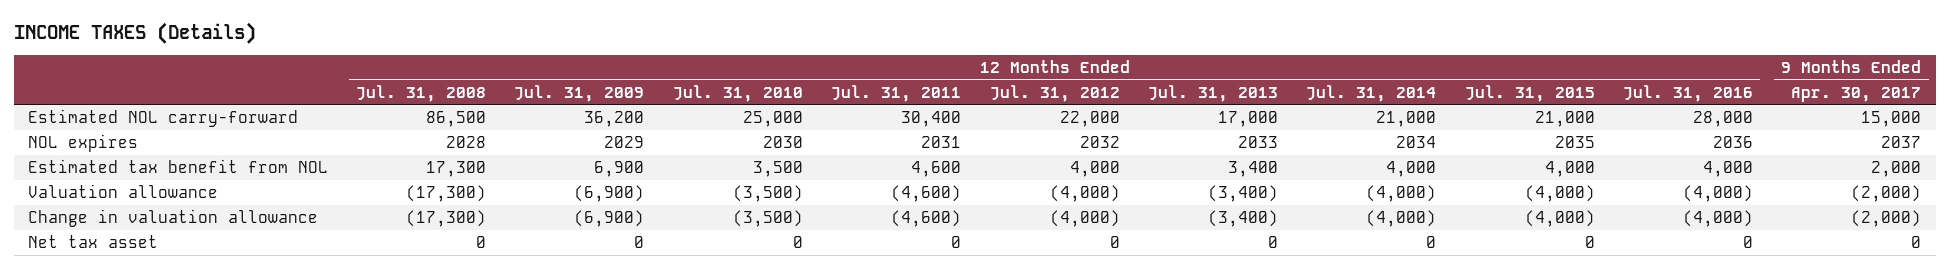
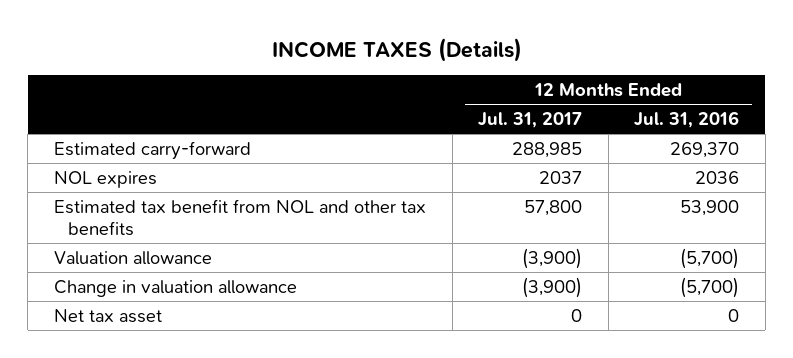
- | 12 Months Ended Jul. 31, 2008 | 12 Months Ended Jul. 31, 2009 | 12 Months Ended Jul. 31, 2010 | 12 Months Ended Jul. 31, 2011 | 12 Months Ended Jul. 31, 2012 | 12 Months Ended Jul. 31, 2013 | 12 Months Ended Jul. 31, 2014 | 12 Months Ended Jul. 31, 2015 | 12 Months Ended Jul. 31, 2016 | 9 Months Ended Apr. 30, 2017
+ | 12 Months Ended Jul. 31, 2017 | 12 Months Ended Jul. 31, 2016
- Estimated NOL carry-forward | 86,500 | 36,200 | 25,000 | 30,400 | 22,000 | 17,000 | 21,000 | 21,000 | 28,000 | 15,000
+ Estimated carry-forward | 288,985 | 269,370
- Estimated tax benefit from NOL | 17,300 | 6,900 | 3,500 | 4,600 | 4,000 | 3,400 | 4,000 | 4,000 | 4,000 | 2,000
- Valuation allowance | (17,300) | (6,900) | (3,500) | (4,600) | (4,000) | (3,400) | (4,000) | (4,000) | (4,000) | (2,000)
- Change in valuation allowance | (17,300) | (6,900) | (3,500) | (4,600) | (4,000) | (3,400) | (4,000) | (4,000) | (4,000) | (2,000)
+ Estimated tax benefit from NOL and other tax benefits | 57,800 | 53,900
+ Valuation allowance | (3,900) | (5,700)
+ Change in valuation allowance | (3,900) | (5,700)

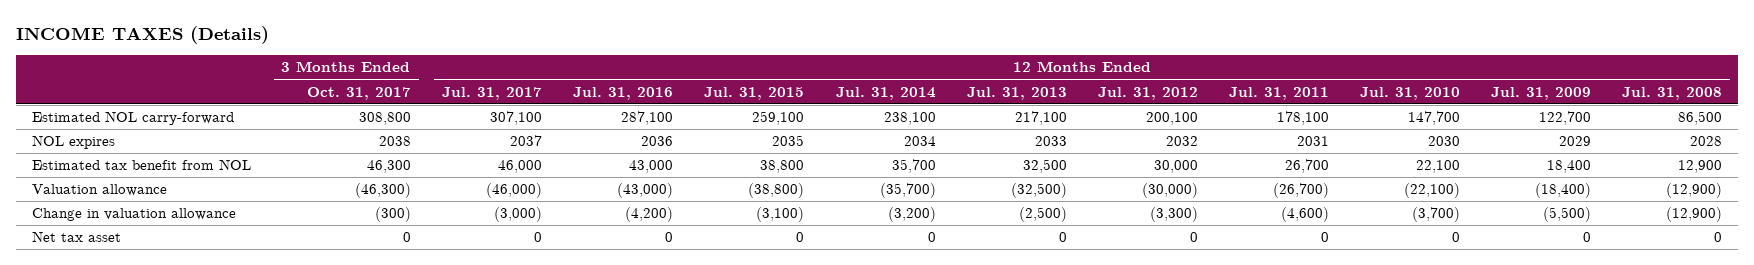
- | 12 Months Ended Jul. 31, 2017 | 12 Months Ended Jul. 31, 2016
+ | 3 Months Ended Oct. 31, 2017 | 12 Months Ended Jul. 31, 2017 | 12 Months Ended Jul. 31, 2016 | 12 Months Ended Jul. 31, 2015 | 12 Months Ended Jul. 31, 2014 | 12 Months Ended Jul. 31, 2013 | 12 Months Ended Jul. 31, 2012 | 12 Months Ended Jul. 31, 2011 | 12 Months Ended Jul. 31, 2010 | 12 Months Ended Jul. 31, 2009 | 12 Months Ended Jul. 31, 2008
- Estimated carry-forward | 288,985 | 269,370
+ Estimated NOL carry-forward | 308,800 | 307,100 | 287,100 | 259,100 | 238,100 | 217,100 | 200,100 | 178,100 | 147,700 | 122,700 | 86,500
- Estimated tax benefit from NOL and other tax benefits | 57,800 | 53,900
- Valuation allowance | (3,900) | (5,700)
- Change in valuation allowance | (3,900) | (5,700)
+ Estimated tax benefit from NOL | 46,300 | 46,000 | 43,000 | 38,800 | 35,700 | 32,500 | 30,000 | 26,700 | 22,100 | 18,400 | 12,900
+ Valuation allowance | (46,300) | (46,000) | (43,000) | (38,800) | (35,700) | (32,500) | (30,000) | (26,700) | (22,100) | (18,400) | (12,900)
+ Change in valuation allowance | (300) | (3,000) | (4,200) | (3,100) | (3,200) | (2,500) | (3,300) | (4,600) | (3,700) | (5,500) | (12,900)

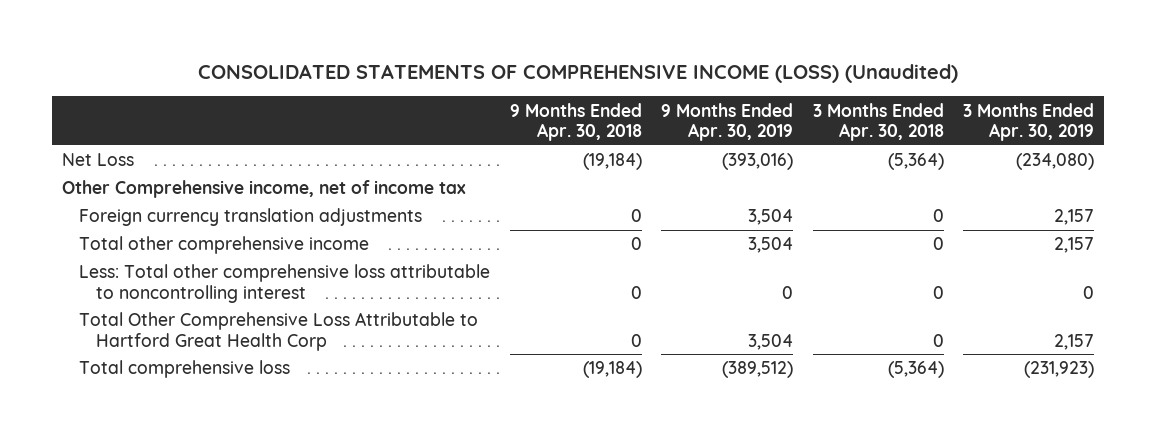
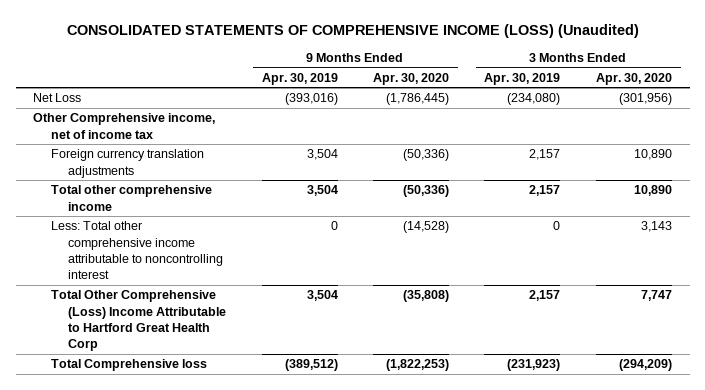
- | 9 Months Ended Apr. 30, 2018 | 9 Months Ended Apr. 30, 2019 | 3 Months Ended Apr. 30, 2018 | 3 Months Ended Apr. 30, 2019
+ | 9 Months Ended Apr. 30, 2019 | 9 Months Ended Apr. 30, 2020 | 3 Months Ended Apr. 30, 2019 | 3 Months Ended Apr. 30, 2020
- Less: Total other comprehensive loss attributable to noncontrolling interest | 0 | 0 | 0 | 0
- Total Other Comprehensive Loss Attributable to Hartford Great Health Corp | 0 | 3,504 | 0 | 2,157
- Total comprehensive loss | (19,184) | (389,512) | (5,364) | (231,923)
+ Less: Total other comprehensive income attributable to noncontrolling interest | 0 | (14,528) | 0 | 3,143
+ Total Other Comprehensive (Loss) Income Attributable to Hartford Great Health Corp | 3,504 | (35,808) | 2,157 | 7,747
+ Total Comprehensive loss | (389,512) | (1,822,253) | (231,923) | (294,209)

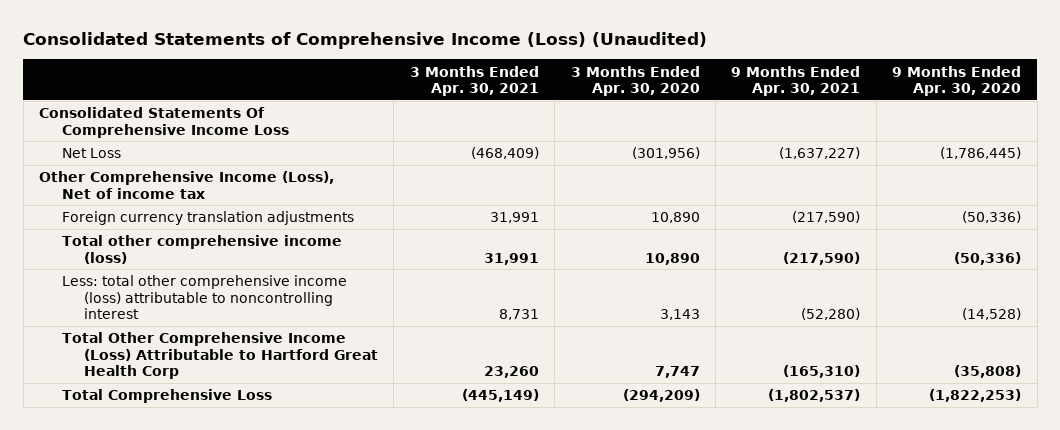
- CONSOLIDATED STATEMENTS OF COMPREHENSIVE INCOME (LOSS) (Unaudited)
+ Consolidated Statements of Comprehensive Income (Loss) (Unaudited)
- | 9 Months Ended Apr. 30, 2019 | 9 Months Ended Apr. 30, 2020 | 3 Months Ended Apr. 30, 2019 | 3 Months Ended Apr. 30, 2020
+ | 3 Months Ended Apr. 30, 2021 | 3 Months Ended Apr. 30, 2020 | 9 Months Ended Apr. 30, 2021 | 9 Months Ended Apr. 30, 2020
+ Consolidated Statements Of Comprehensive Income Loss
- Other Comprehensive income, net of income tax
+ Other Comprehensive Income (Loss), Net of income tax
- Total other comprehensive income | 3,504 | (50,336) | 2,157 | 10,890
- Less: Total other comprehensive income attributable to noncontrolling interest | 0 | (14,528) | 0 | 3,143
- Total Other Comprehensive (Loss) Income Attributable to Hartford Great Health Corp | 3,504 | (35,808) | 2,157 | 7,747
- Total Comprehensive loss | (389,512) | (1,822,253) | (231,923) | (294,209)
+ Total other comprehensive income (loss) | 31,991 | 10,890 | (217,590) | (50,336)
+ Less: total other comprehensive income (loss) attributable to noncontrolling interest | 8,731 | 3,143 | (52,280) | (14,528)
+ Total Other Comprehensive Income (Loss) Attributable to Hartford Great Health Corp | 23,260 | 7,747 | (165,310) | (35,808)
+ Total Comprehensive Loss | (445,149) | (294,209) | (1,802,537) | (1,822,253)

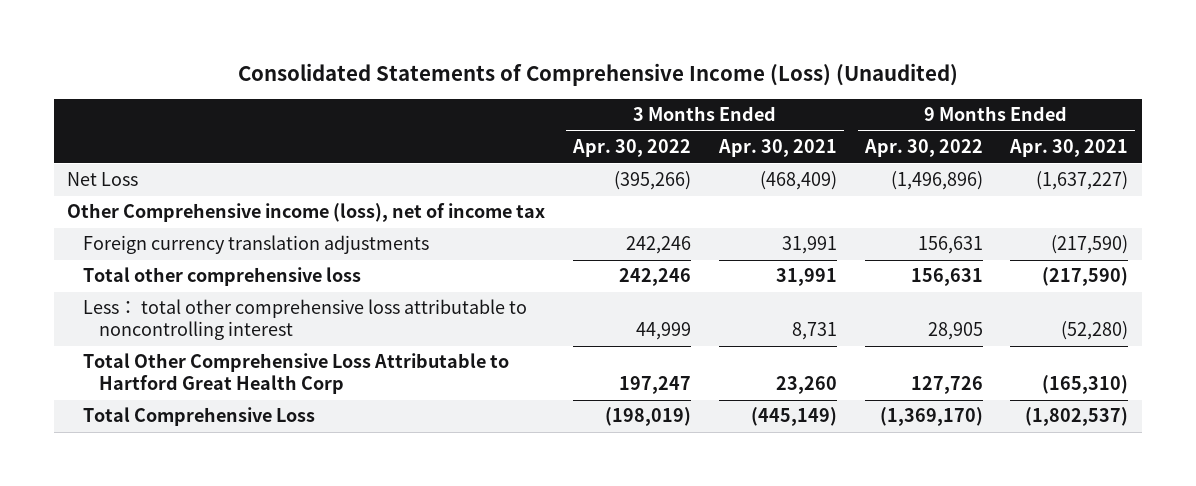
- | 3 Months Ended Apr. 30, 2021 | 3 Months Ended Apr. 30, 2020 | 9 Months Ended Apr. 30, 2021 | 9 Months Ended Apr. 30, 2020
+ | 3 Months Ended Apr. 30, 2022 | 3 Months Ended Apr. 30, 2021 | 9 Months Ended Apr. 30, 2022 | 9 Months Ended Apr. 30, 2021
- Consolidated Statements Of Comprehensive Income Loss
- Other Comprehensive Income (Loss), Net of income tax
+ Other Comprehensive income (loss), net of income tax
- Total other comprehensive income (loss) | 31,991 | 10,890 | (217,590) | (50,336)
- Less: total other comprehensive income (loss) attributable to noncontrolling interest | 8,731 | 3,143 | (52,280) | (14,528)
- Total Other Comprehensive Income (Loss) Attributable to Hartford Great Health Corp | 23,260 | 7,747 | (165,310) | (35,808)
+ Total other comprehensive loss | 242,246 | 31,991 | 156,631 | (217,590)
+ Less： total other comprehensive loss attributable to noncontrolling interest | 44,999 | 8,731 | 28,905 | (52,280)
+ Total Other Comprehensive Loss Attributable to Hartford Great Health Corp | 197,247 | 23,260 | 127,726 | (165,310)

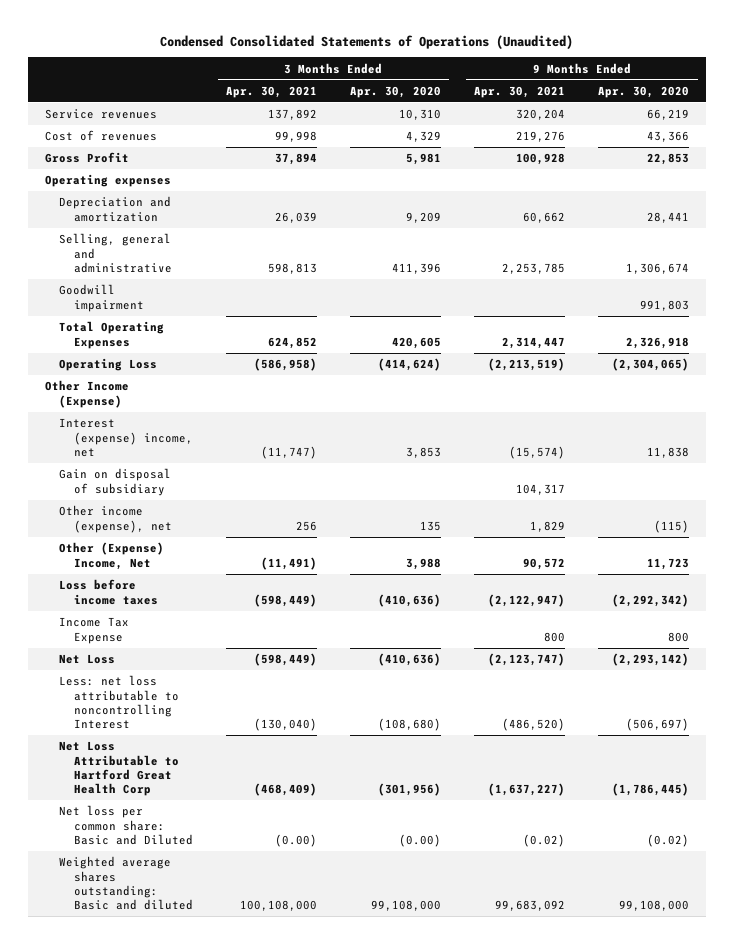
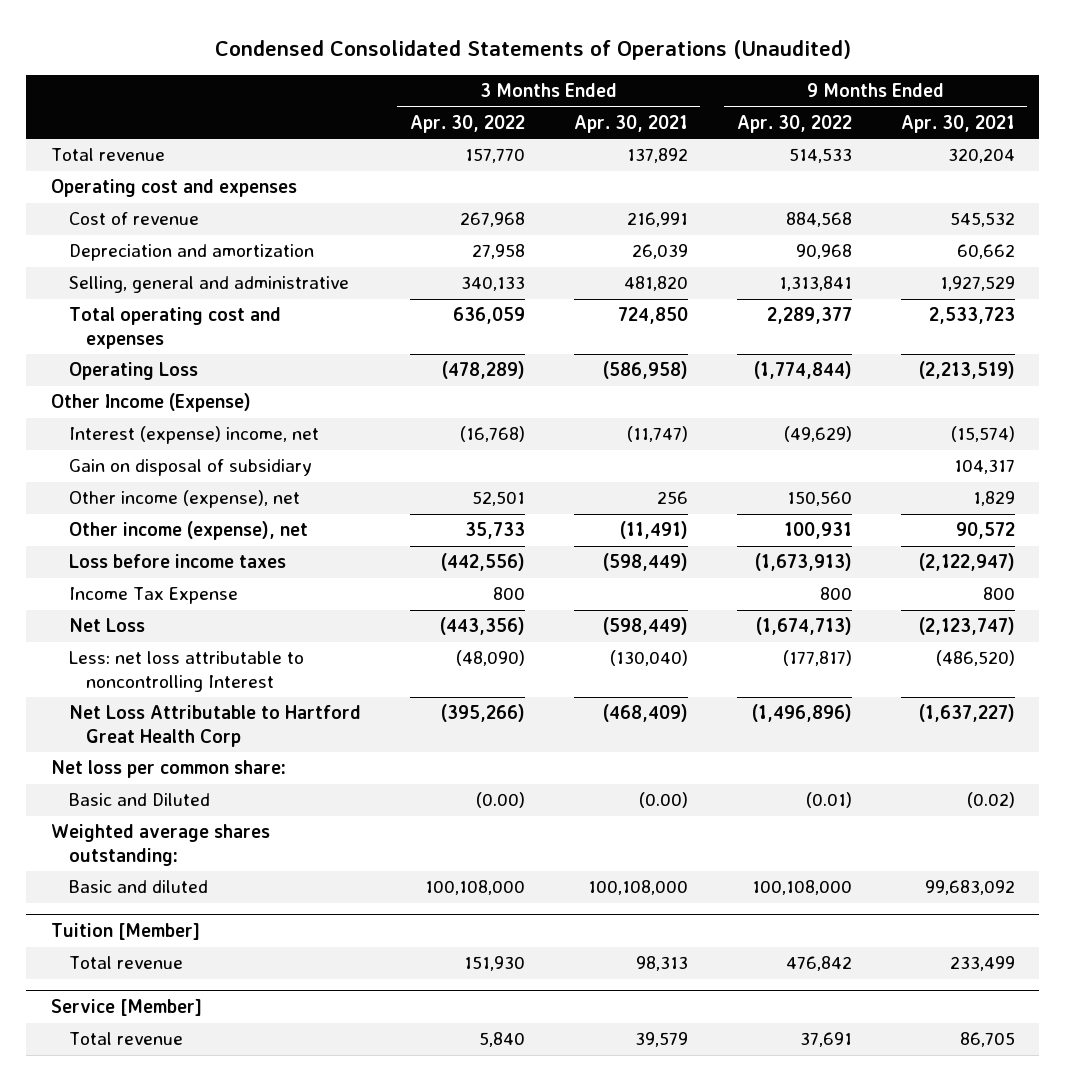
- | 3 Months Ended Apr. 30, 2021 | 3 Months Ended Apr. 30, 2020 | 9 Months Ended Apr. 30, 2021 | 9 Months Ended Apr. 30, 2020
+ | 3 Months Ended Apr. 30, 2022 | 3 Months Ended Apr. 30, 2021 | 9 Months Ended Apr. 30, 2022 | 9 Months Ended Apr. 30, 2021
- Service revenues | 137,892 | 10,310 | 320,204 | 66,219
- Cost of revenues | 99,998 | 4,329 | 219,276 | 43,366
- Gross Profit | 37,894 | 5,981 | 100,928 | 22,853
- Operating expenses
+ Total revenue | 157,770 | 137,892 | 514,533 | 320,204
+ Operating cost and expenses
+ Cost of revenue | 267,968 | 216,991 | 884,568 | 545,532
- Selling, general and administrative | 598,813 | 411,396 | 2,253,785 | 1,306,674
- Goodwill impairment | | | | 991,803
- Total Operating Expenses | 624,852 | 420,605 | 2,314,447 | 2,326,918
+ Selling, general and administrative | 340,133 | 481,820 | 1,313,841 | 1,927,529
+ Total operating cost and expenses | 636,059 | 724,850 | 2,289,377 | 2,533,723
- Other (Expense) Income, Net | (11,491) | 3,988 | 90,572 | 11,723
+ Other income (expense), net | 35,733 | (11,491) | 100,931 | 90,572
- Net loss per common share: Basic and Diluted | (0.00) | (0.00) | (0.02) | (0.02)
- Weighted average shares outstanding: Basic and diluted | 100,108,000 | 99,108,000 | 99,683,092 | 99,108,000
+ Net loss per common share:
+ Basic and Diluted | (0.00) | (0.00) | (0.01) | (0.02)
+ Weighted average shares outstanding:
+ Basic and diluted | 100,108,000 | 100,108,000 | 100,108,000 | 99,683,092
+ Tuition [Member]
+ Total revenue | 151,930 | 98,313 | 476,842 | 233,499
+ Service [Member]
+ Total revenue | 5,840 | 39,579 | 37,691 | 86,705

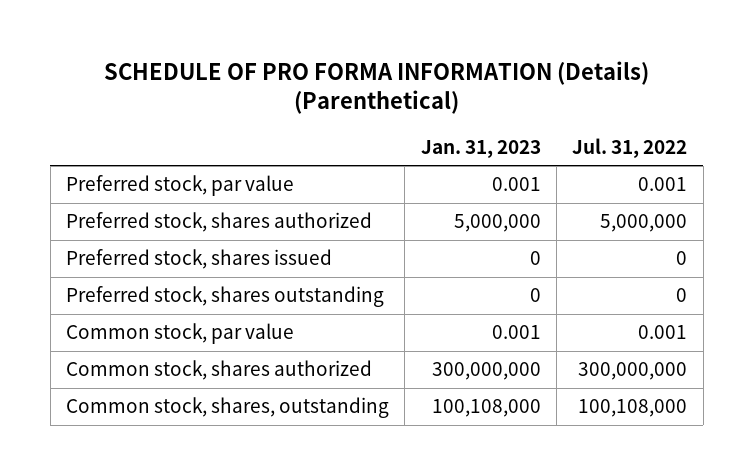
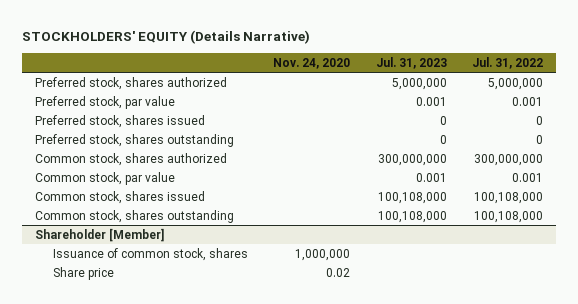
- SCHEDULE OF PRO FORMA INFORMATION (Details) (Parenthetical)
+ STOCKHOLDERS' EQUITY (Details Narrative)
- | Jan. 31, 2023 | Jul. 31, 2022
+ | Nov. 24, 2020 | Jul. 31, 2023 | Jul. 31, 2022
moved down: Preferred stock, par value | | 0.001 | 0.001
- Common stock, shares, outstanding | 100,108,000 | 100,108,000
moved down: Common stock, par value | | 0.001 | 0.001
+ Common stock, shares issued | | 100,108,000 | 100,108,000
+ Common stock, shares outstanding | | 100,108,000 | 100,108,000
+ Shareholder [Member]
+ Issuance of common stock, shares | 1,000,000 | |
+ Share price | 0.02 | |

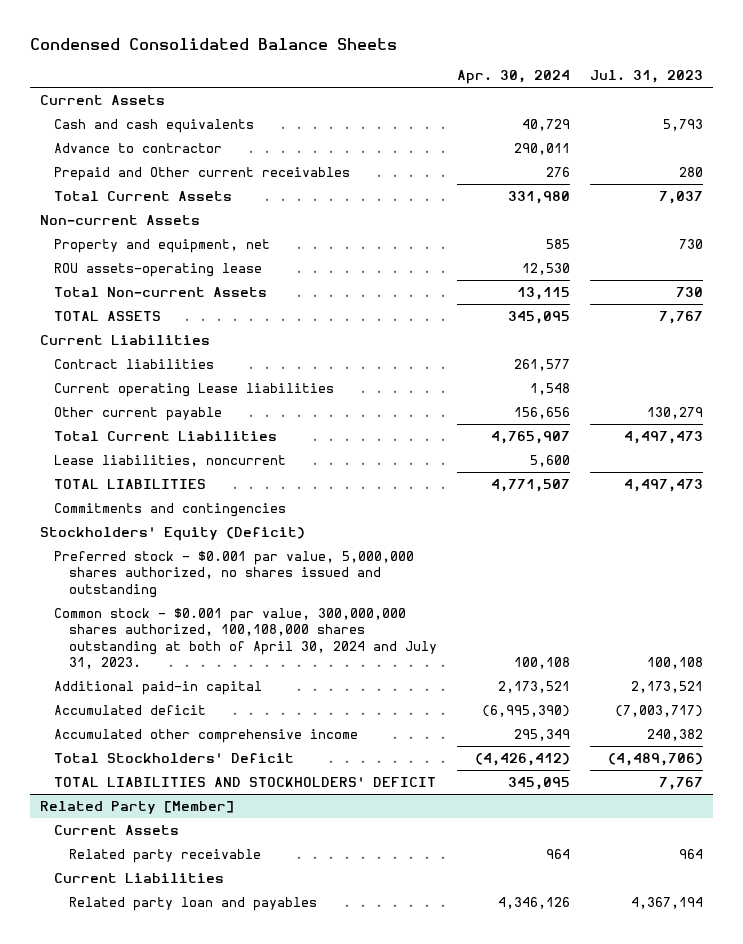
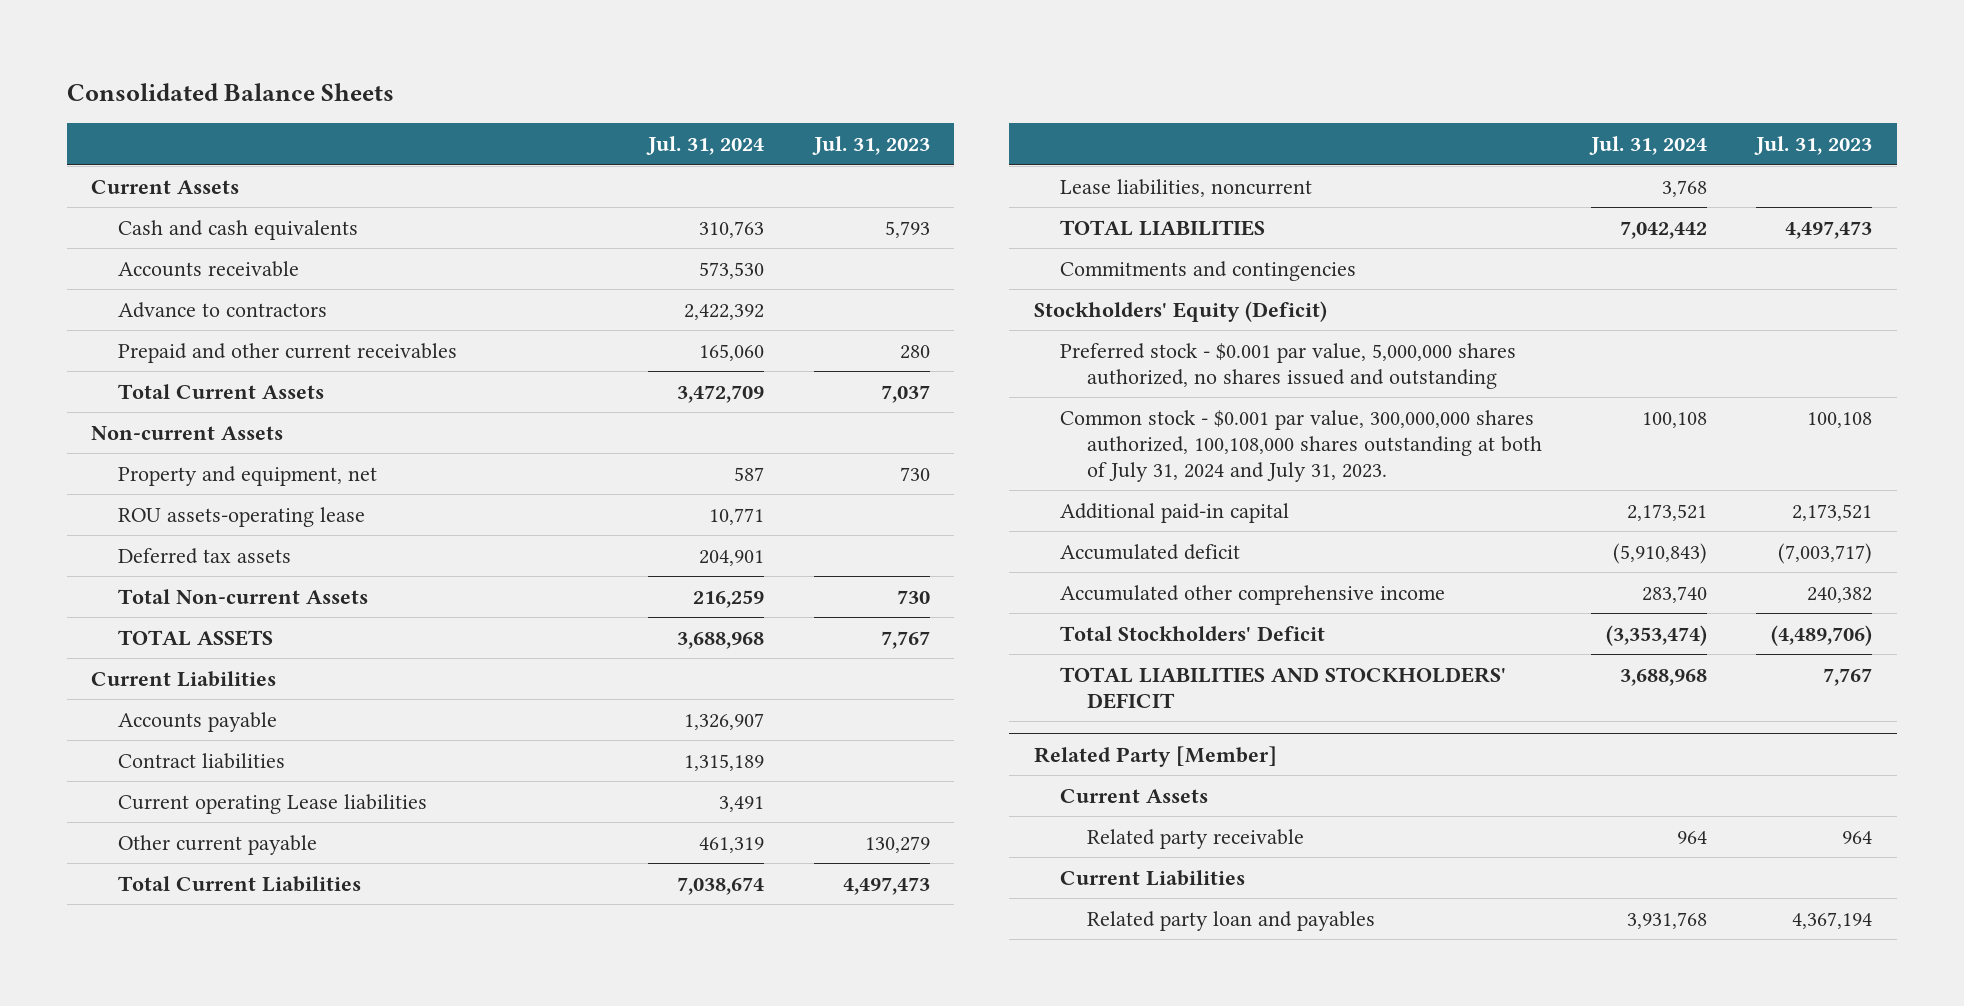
- Condensed Consolidated Balance Sheets
+ Consolidated Balance Sheets
- | Apr. 30, 2024 | Jul. 31, 2023
+ | Jul. 31, 2024 | Jul. 31, 2023
- Advance to contractor | 290,011 |
- Prepaid and Other current receivables | 276 | 280
+ Accounts receivable | 573,530 |
+ Advance to contractors | 2,422,392 |
+ Prepaid and other current receivables | 165,060 | 280
+ Deferred tax assets | 204,901 |
+ Accounts payable | 1,326,907 |
- Common stock - $0.001 par value, 300,000,000 shares authorized, 100,108,000 shares outstanding at both of April 30, 2024 and July 31, 2023. | 100,108 | 100,108
+ Common stock - $0.001 par value, 300,000,000 shares authorized, 100,108,000 shares outstanding at both of July 31, 2024 and July 31, 2023. | 100,108 | 100,108

